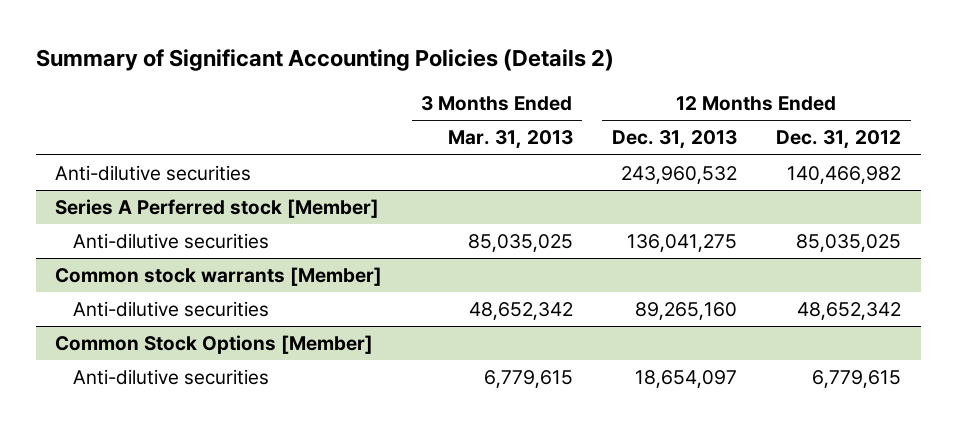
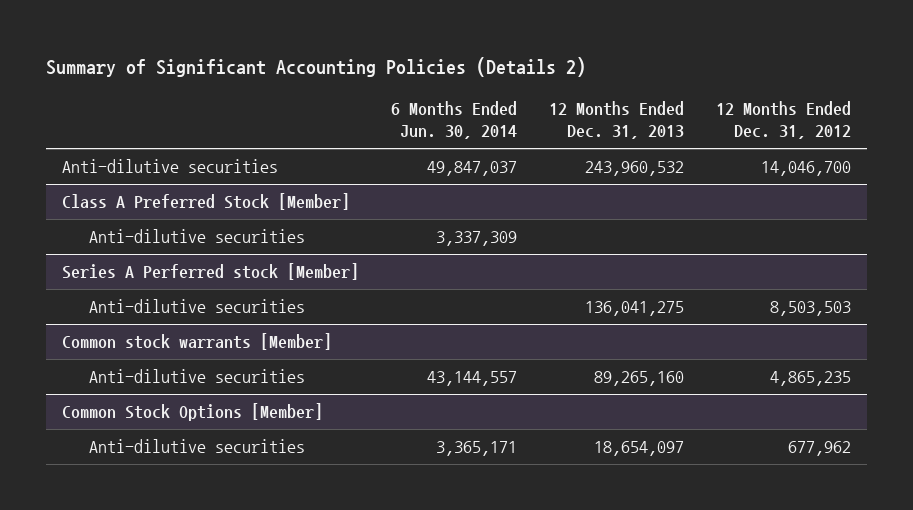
- | 3 Months Ended Mar. 31, 2013 | 12 Months Ended Dec. 31, 2013 | 12 Months Ended Dec. 31, 2012
+ | 6 Months Ended Jun. 30, 2014 | 12 Months Ended Dec. 31, 2013 | 12 Months Ended Dec. 31, 2012
- Anti-dilutive securities | | 243,960,532 | 140,466,982
+ Anti-dilutive securities | 49,847,037 | 243,960,532 | 14,046,700
+ Class A Preferred Stock [Member]
+ Anti-dilutive securities | 3,337,309 | |
@ Series A Perferred stock [Member]
- Anti-dilutive securities | 85,035,025 | 136,041,275 | 85,035,025
+ Anti-dilutive securities | | 136,041,275 | 8,503,503
@ Common stock warrants [Member]
- Anti-dilutive securities | 48,652,342 | 89,265,160 | 48,652,342
+ Anti-dilutive securities | 43,144,557 | 89,265,160 | 4,865,235
@ Common Stock Options [Member]
- Anti-dilutive securities | 6,779,615 | 18,654,097 | 6,779,615
+ Anti-dilutive securities | 3,365,171 | 18,654,097 | 677,962

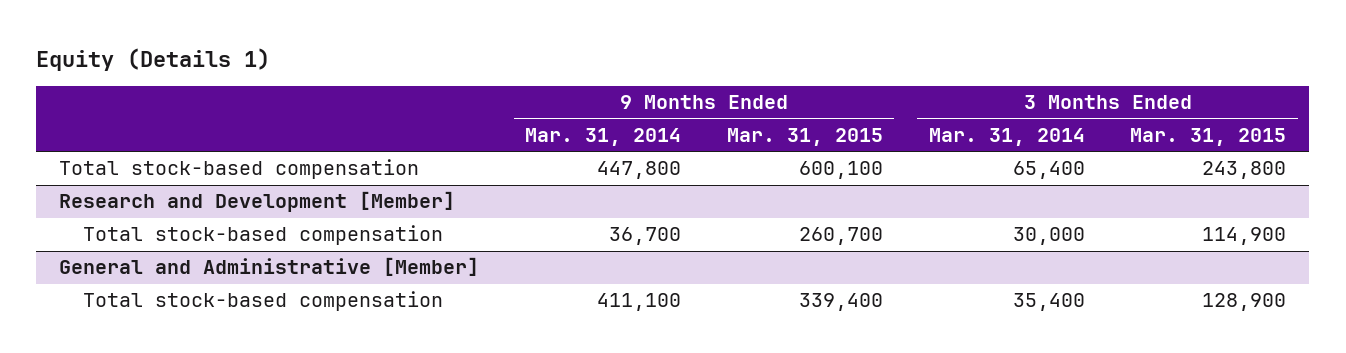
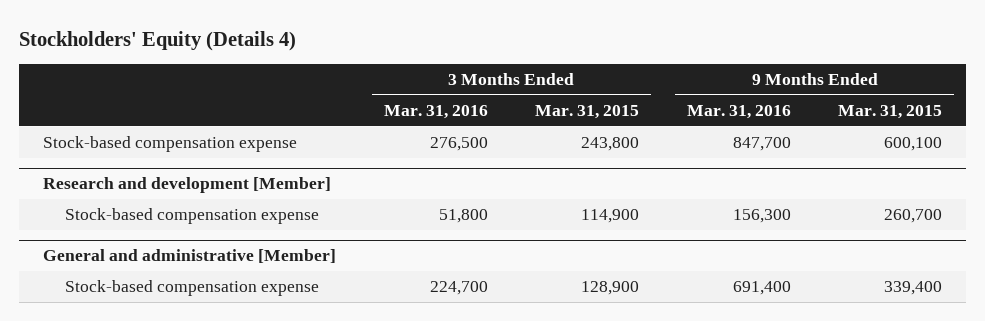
- Equity (Details 1)
+ Stockholders' Equity (Details 4)
- | 9 Months Ended Mar. 31, 2014 | 9 Months Ended Mar. 31, 2015 | 3 Months Ended Mar. 31, 2014 | 3 Months Ended Mar. 31, 2015
+ | 3 Months Ended Mar. 31, 2016 | 3 Months Ended Mar. 31, 2015 | 9 Months Ended Mar. 31, 2016 | 9 Months Ended Mar. 31, 2015
- Total stock-based compensation | 447,800 | 600,100 | 65,400 | 243,800
- Research and Development [Member]
- Total stock-based compensation | 36,700 | 260,700 | 30,000 | 114,900
- General and Administrative [Member]
- Total stock-based compensation | 411,100 | 339,400 | 35,400 | 128,900
+ Stock-based compensation expense | 276,500 | 243,800 | 847,700 | 600,100
+ Research and development [Member]
+ Stock-based compensation expense | 51,800 | 114,900 | 156,300 | 260,700
+ General and administrative [Member]
+ Stock-based compensation expense | 224,700 | 128,900 | 691,400 | 339,400

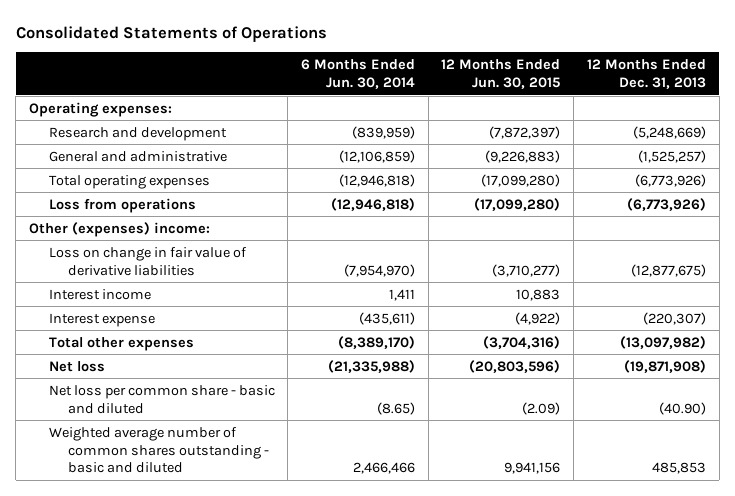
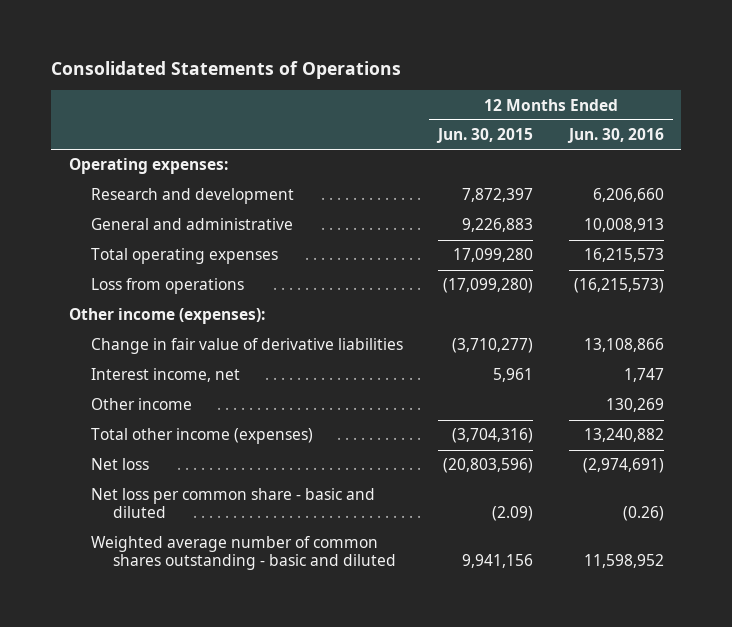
- | 6 Months Ended Jun. 30, 2014 | 12 Months Ended Jun. 30, 2015 | 12 Months Ended Dec. 31, 2013
+ | 12 Months Ended Jun. 30, 2015 | 12 Months Ended Jun. 30, 2016
- Research and development | (839,959) | (7,872,397) | (5,248,669)
- General and administrative | (12,106,859) | (9,226,883) | (1,525,257)
- Total operating expenses | (12,946,818) | (17,099,280) | (6,773,926)
+ Research and development | 7,872,397 | 6,206,660
+ General and administrative | 9,226,883 | 10,008,913
+ Total operating expenses | 17,099,280 | 16,215,573
- Other (expenses) income:
- Loss on change in fair value of derivative liabilities | (7,954,970) | (3,710,277) | (12,877,675)
- Interest income | 1,411 | 10,883 |
- Interest expense | (435,611) | (4,922) | (220,307)
- Total other expenses | (8,389,170) | (3,704,316) | (13,097,982)
+ Other income (expenses):
+ Change in fair value of derivative liabilities | (3,710,277) | 13,108,866
+ Interest income, net | 5,961 | 1,747
+ Other income | | 130,269
+ Total other income (expenses) | (3,704,316) | 13,240,882

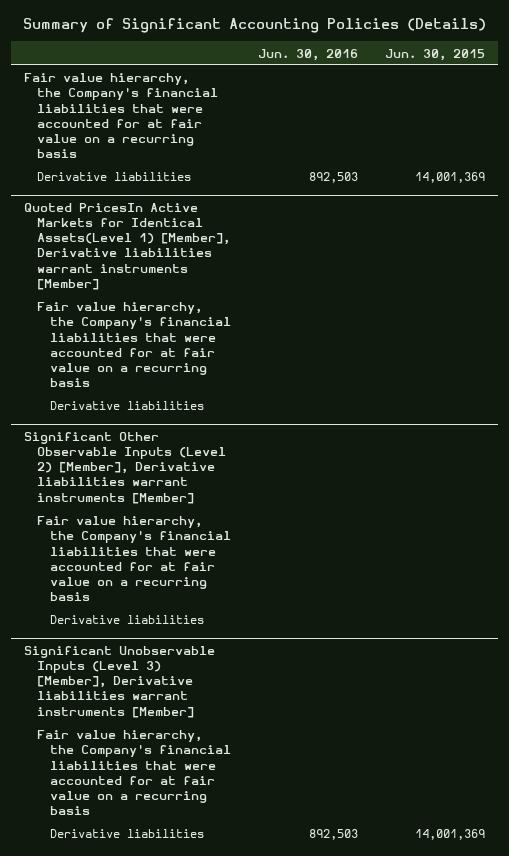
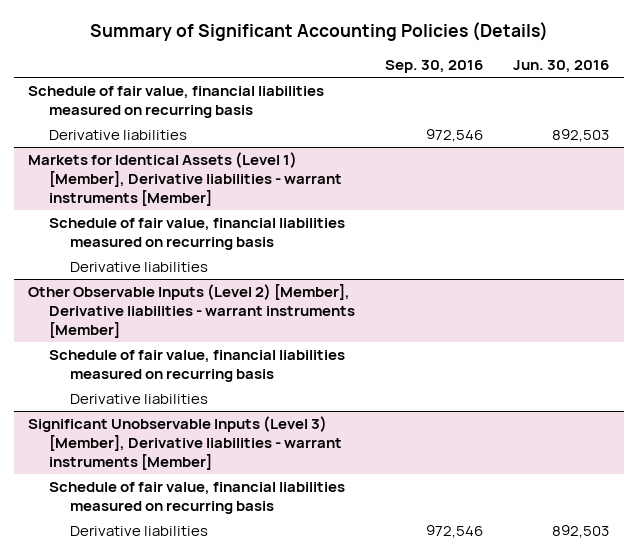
- | Jun. 30, 2016 | Jun. 30, 2015
+ | Sep. 30, 2016 | Jun. 30, 2016
- Fair value hierarchy, the Company's financial liabilities that were accounted for at fair value on a recurring basis
+ Schedule of fair value, financial liabilities measured on recurring basis
- Quoted PricesIn Active Markets for Identical Assets(Level 1) [Member], Derivative liabilities warrant instruments [Member]
- Fair value hierarchy, the Company's financial liabilities that were accounted for at fair value on a recurring basis
+ Markets for Identical Assets (Level 1) [Member], Derivative liabilities - warrant instruments [Member]
+ Schedule of fair value, financial liabilities measured on recurring basis
- Significant Other Observable Inputs (Level 2) [Member], Derivative liabilities warrant instruments [Member]
- Fair value hierarchy, the Company's financial liabilities that were accounted for at fair value on a recurring basis
+ Other Observable Inputs (Level 2) [Member], Derivative liabilities - warrant instruments [Member]
+ Schedule of fair value, financial liabilities measured on recurring basis
- Significant Unobservable Inputs (Level 3) [Member], Derivative liabilities warrant instruments [Member]
- Fair value hierarchy, the Company's financial liabilities that were accounted for at fair value on a recurring basis
+ Significant Unobservable Inputs (Level 3) [Member], Derivative liabilities - warrant instruments [Member]
+ Schedule of fair value, financial liabilities measured on recurring basis

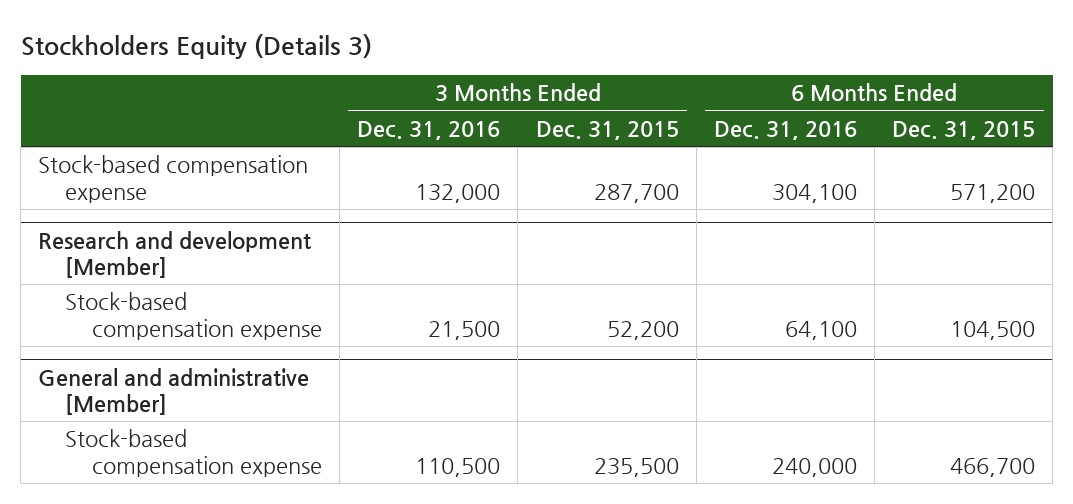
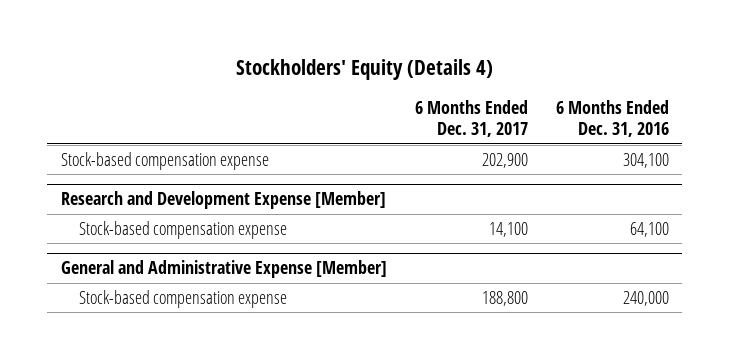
- Stockholders Equity (Details 3)
+ Stockholders' Equity (Details 4)
- | 3 Months Ended Dec. 31, 2016 | 3 Months Ended Dec. 31, 2015 | 6 Months Ended Dec. 31, 2016 | 6 Months Ended Dec. 31, 2015
+ | 6 Months Ended Dec. 31, 2017 | 6 Months Ended Dec. 31, 2016
- Research and development [Member]
+ Research and Development Expense [Member]
- General and administrative [Member]
+ General and Administrative Expense [Member]

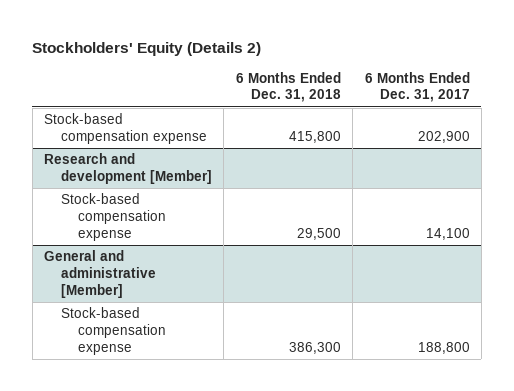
- Stockholders' Equity (Details 4)
+ Stockholders' Equity (Details 2)
- | 6 Months Ended Dec. 31, 2017 | 6 Months Ended Dec. 31, 2016
+ | 6 Months Ended Dec. 31, 2018 | 6 Months Ended Dec. 31, 2017
- Research and Development Expense [Member]
+ Research and development [Member]
- General and Administrative Expense [Member]
+ General and administrative [Member]

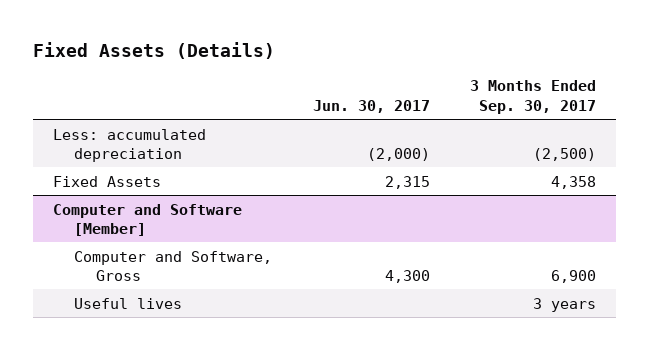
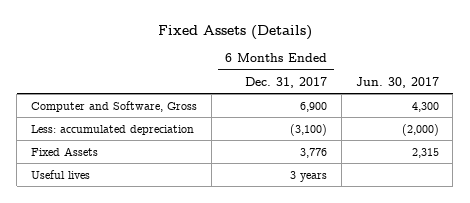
- | Jun. 30, 2017 | 3 Months Ended Sep. 30, 2017
+ | 6 Months Ended Dec. 31, 2017 | Jun. 30, 2017
+ Computer and Software, Gross | 6,900 | 4,300
- Computer and Software [Member]
- Computer and Software, Gross | 4,300 | 6,900

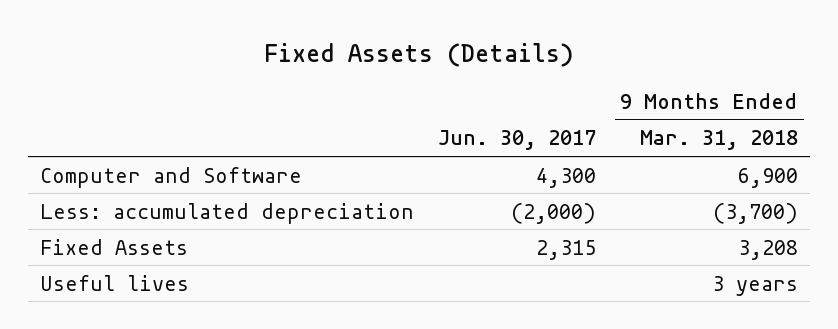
- | 6 Months Ended Dec. 31, 2017 | Jun. 30, 2017
+ | Jun. 30, 2017 | 9 Months Ended Mar. 31, 2018
- Computer and Software, Gross | 6,900 | 4,300
+ Computer and Software | 4,300 | 6,900

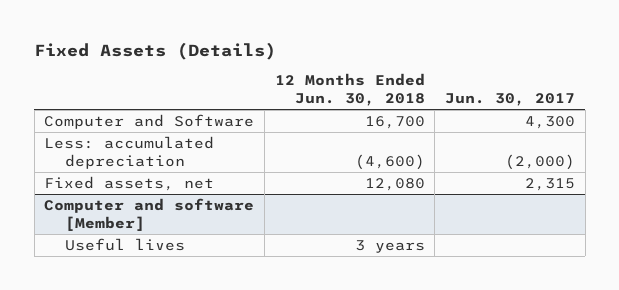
- | Jun. 30, 2017 | 9 Months Ended Mar. 31, 2018
+ | 12 Months Ended Jun. 30, 2018 | Jun. 30, 2017
- Fixed Assets | 2,315 | 3,208
+ Fixed assets, net | 12,080 | 2,315
+ Computer and software [Member]

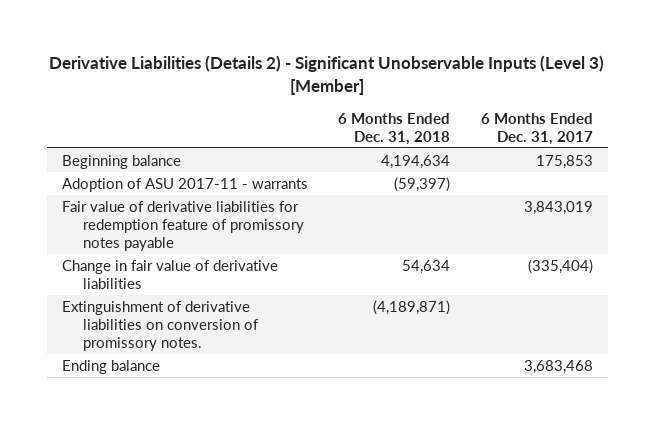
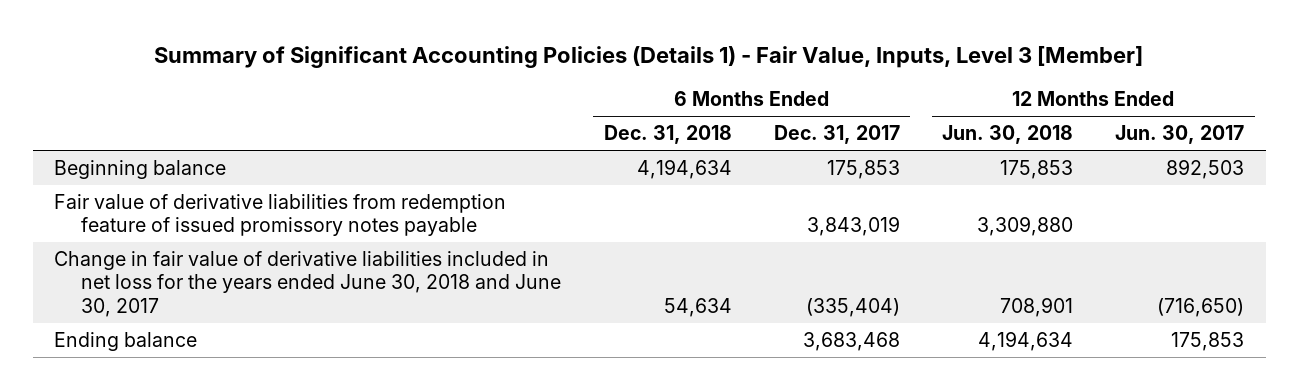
- Derivative Liabilities (Details 2) - Significant Unobservable Inputs (Level 3) [Member]
+ Summary of Significant Accounting Policies (Details 1) - Fair Value, Inputs, Level 3 [Member]
- | 6 Months Ended Dec. 31, 2018 | 6 Months Ended Dec. 31, 2017
+ | 6 Months Ended Dec. 31, 2018 | 6 Months Ended Dec. 31, 2017 | 12 Months Ended Jun. 30, 2018 | 12 Months Ended Jun. 30, 2017
- Adoption of ASU 2017-11 - warrants | (59,397) |
- Fair value of derivative liabilities for redemption feature of promissory notes payable | | 3,843,019
- Change in fair value of derivative liabilities | 54,634 | (335,404)
- Extinguishment of derivative liabilities on conversion of promissory notes. | (4,189,871) |
+ Fair value of derivative liabilities from redemption feature of issued promissory notes payable | | 3,843,019 | 3,309,880 |
+ Change in fair value of derivative liabilities included in net loss for the years ended June 30, 2018 and June 30, 2017 | 54,634 | (335,404) | 708,901 | (716,650)

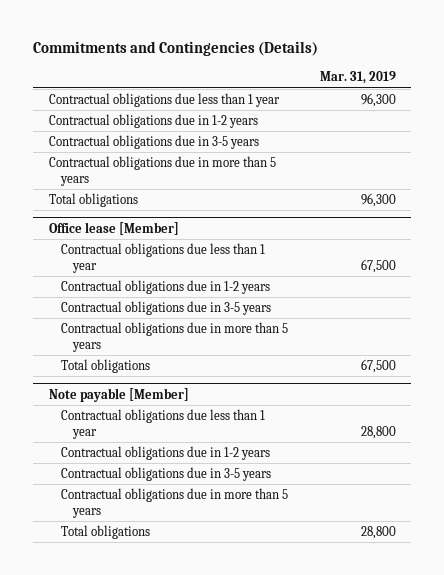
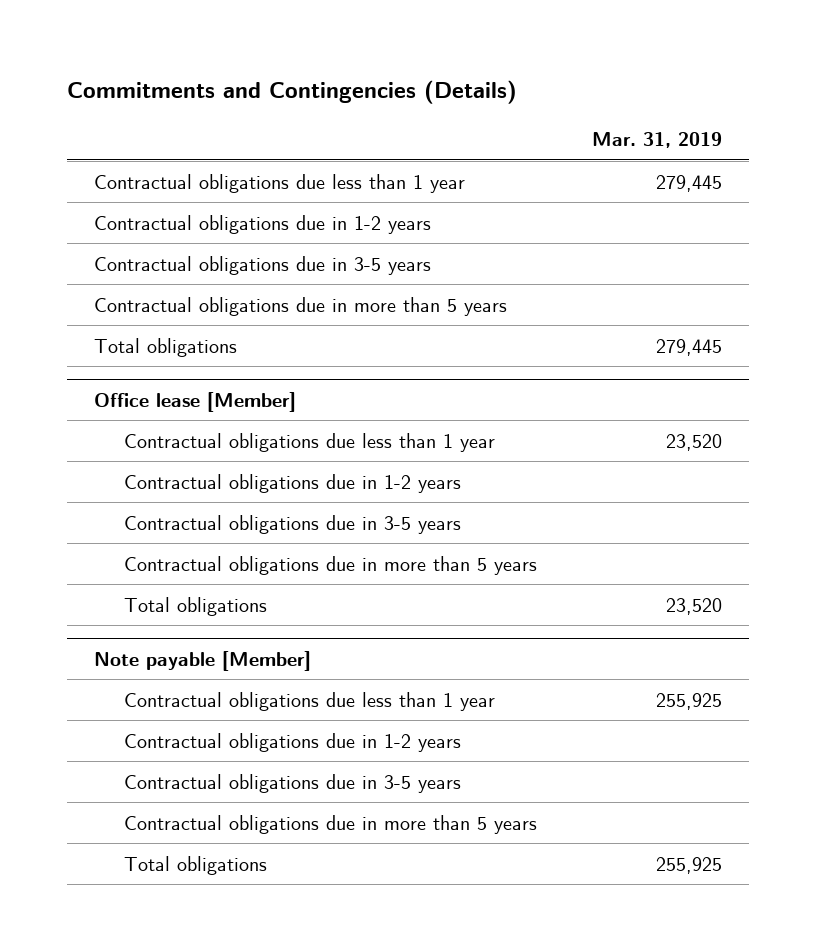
- Contractual obligations due less than 1 year | 96,300
+ Contractual obligations due less than 1 year | 279,445
- Total obligations | 96,300
+ Total obligations | 279,445
@ Office lease [Member]
- Contractual obligations due less than 1 year | 67,500
+ Contractual obligations due less than 1 year | 23,520
- Total obligations | 67,500
+ Total obligations | 23,520
@ Note payable [Member]
- Contractual obligations due less than 1 year | 28,800
+ Contractual obligations due less than 1 year | 255,925
- Total obligations | 28,800
+ Total obligations | 255,925

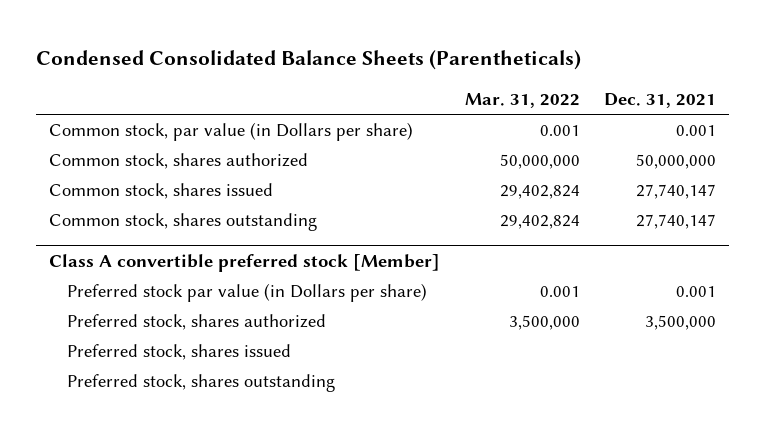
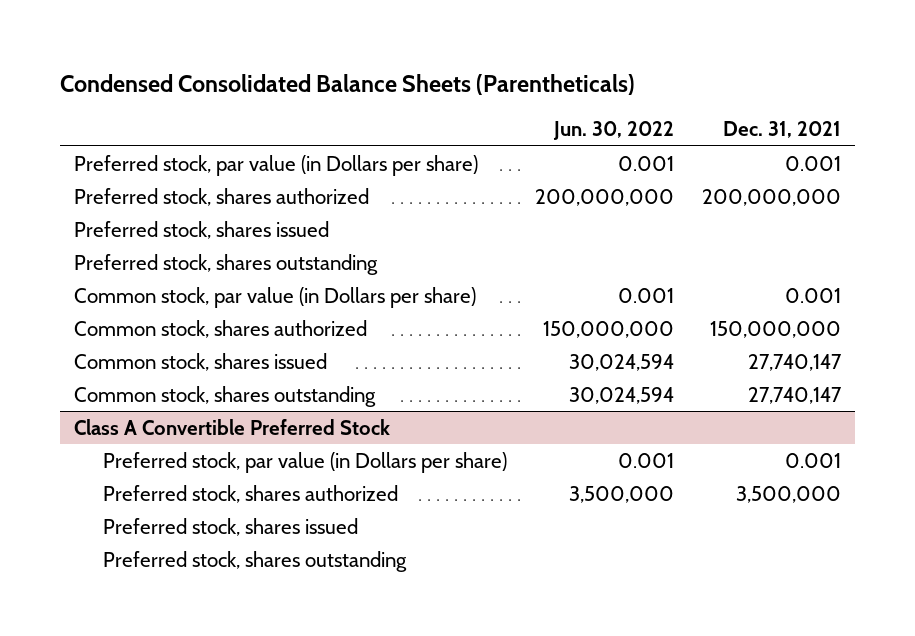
- | Mar. 31, 2022 | Dec. 31, 2021
+ | Jun. 30, 2022 | Dec. 31, 2021
+ Preferred stock, par value (in Dollars per share) | 0.001 | 0.001
+ Preferred stock, shares authorized | 200,000,000 | 200,000,000
+ Preferred stock, shares issued
+ Preferred stock, shares outstanding
- Common stock, shares authorized | 50,000,000 | 50,000,000
+ Common stock, shares authorized | 150,000,000 | 150,000,000
- Class A convertible preferred stock [Member]
- Preferred stock par value (in Dollars per share) | 0.001 | 0.001
+ Class A Convertible Preferred Stock
+ Preferred stock, par value (in Dollars per share) | 0.001 | 0.001

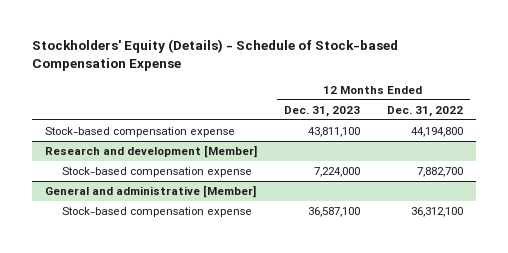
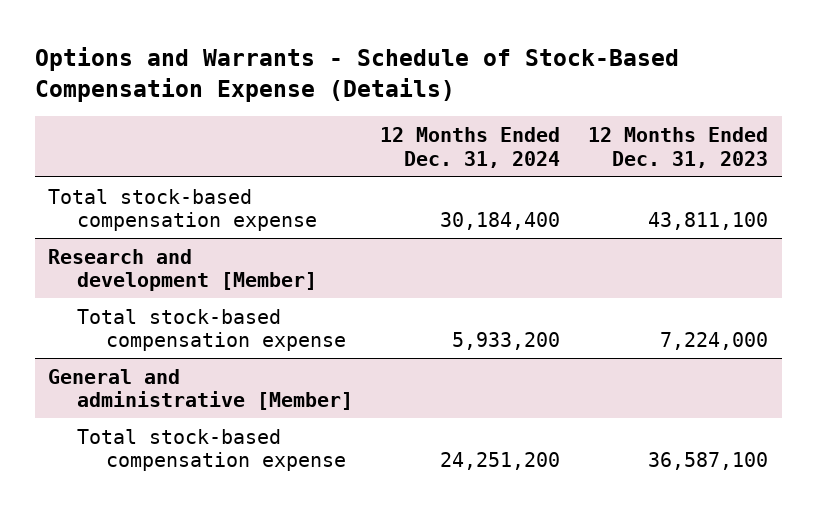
- Stockholders' Equity (Details) - Schedule of Stock-based Compensation Expense
+ Options and Warrants - Schedule of Stock-Based Compensation Expense (Details)
- | 12 Months Ended Dec. 31, 2023 | 12 Months Ended Dec. 31, 2022
+ | 12 Months Ended Dec. 31, 2024 | 12 Months Ended Dec. 31, 2023
- Stock-based compensation expense | 43,811,100 | 44,194,800
+ Total stock-based compensation expense | 30,184,400 | 43,811,100
@ Research and development [Member]
- Stock-based compensation expense | 7,224,000 | 7,882,700
+ Total stock-based compensation expense | 5,933,200 | 7,224,000
@ General and administrative [Member]
- Stock-based compensation expense | 36,587,100 | 36,312,100
+ Total stock-based compensation expense | 24,251,200 | 36,587,100

